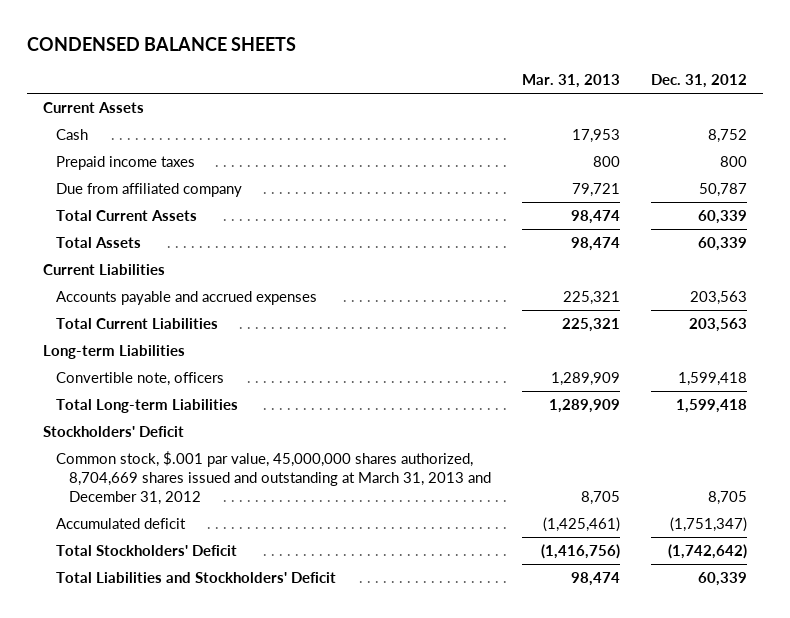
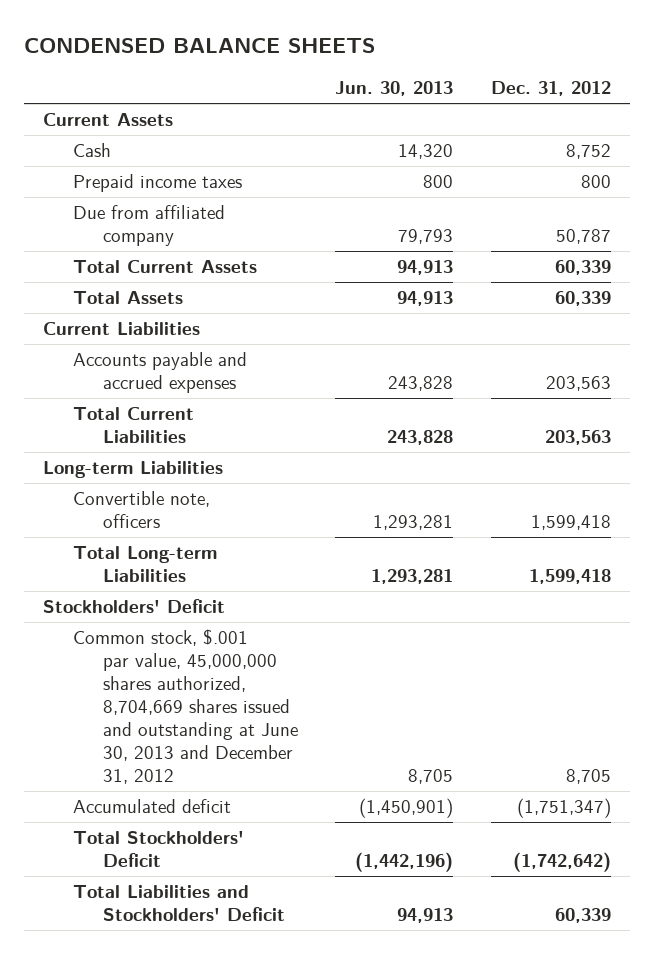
- | Mar. 31, 2013 | Dec. 31, 2012
+ | Jun. 30, 2013 | Dec. 31, 2012
- Common stock, $.001 par value, 45,000,000 shares authorized, 8,704,669 shares issued and outstanding at March 31, 2013 and December 31, 2012 | 8,705 | 8,705
+ Common stock, $.001 par value, 45,000,000 shares authorized, 8,704,669 shares issued and outstanding at June 30, 2013 and December 31, 2012 | 8,705 | 8,705

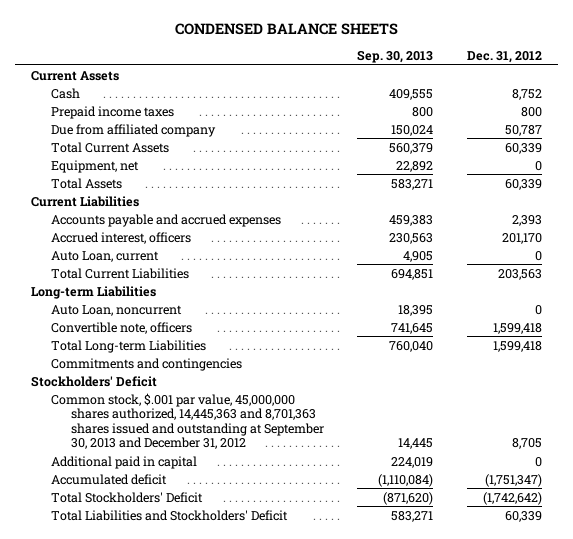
- | Jun. 30, 2013 | Dec. 31, 2012
+ | Sep. 30, 2013 | Dec. 31, 2012
+ Equipment, net | 22,892 | 0
- Accounts payable and accrued expenses | 243,828 | 203,563
+ Accounts payable and accrued expenses | 459,383 | 2,393
+ Accrued interest, officers | 230,563 | 201,170
+ Auto Loan, current | 4,905 | 0
+ Auto Loan, noncurrent | 18,395 | 0
+ Commitments and contingencies
- Common stock, $.001 par value, 45,000,000 shares authorized, 8,704,669 shares issued and outstanding at June 30, 2013 and December 31, 2012 | 8,705 | 8,705
+ Common stock, $.001 par value, 45,000,000 shares authorized, 14,445,363 and 8,701,363 shares issued and outstanding at September 30, 2013 and December 31, 2012 | 14,445 | 8,705
+ Additional paid in capital | 224,019 | 0

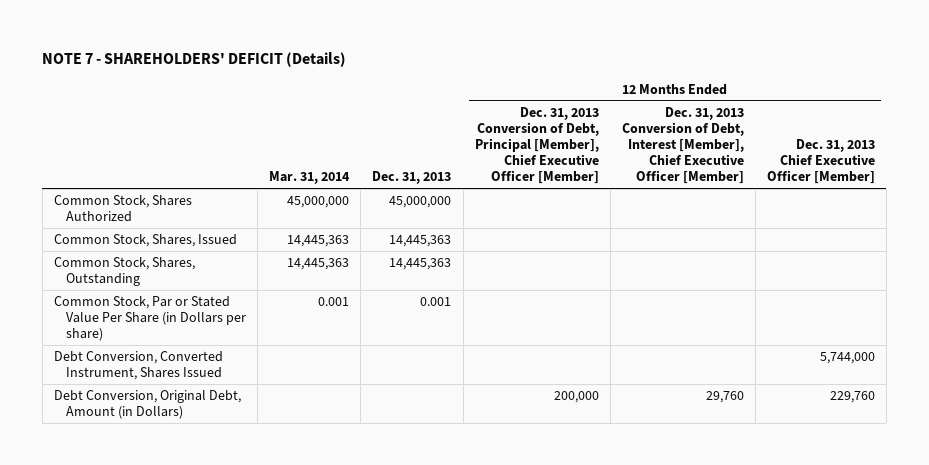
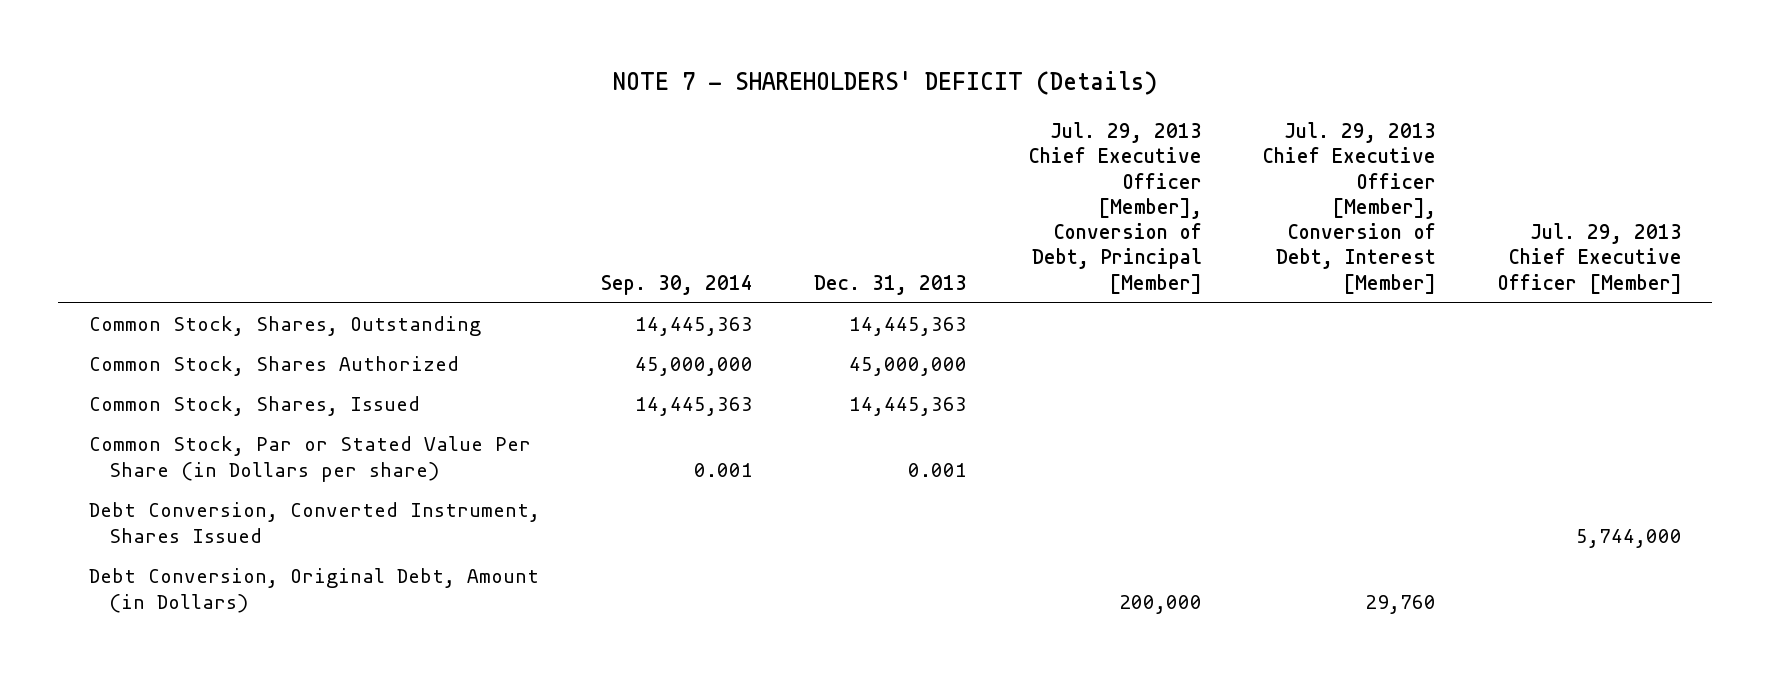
- | Mar. 31, 2014 | Dec. 31, 2013 | 12 Months Ended Dec. 31, 2013 Conversion of Debt, Principal [Member], Chief Executive Officer [Member] | 12 Months Ended Dec. 31, 2013 Conversion of Debt, Interest [Member], Chief Executive Officer [Member] | 12 Months Ended Dec. 31, 2013 Chief Executive Officer [Member]
+ | Sep. 30, 2014 | Dec. 31, 2013 | Jul. 29, 2013 Chief Executive Officer [Member], Conversion of Debt, Principal [Member] | Jul. 29, 2013 Chief Executive Officer [Member], Conversion of Debt, Interest [Member] | Jul. 29, 2013 Chief Executive Officer [Member]
moved up: Common Stock, Shares, Outstanding | 14,445,363 | 14,445,363 | | |

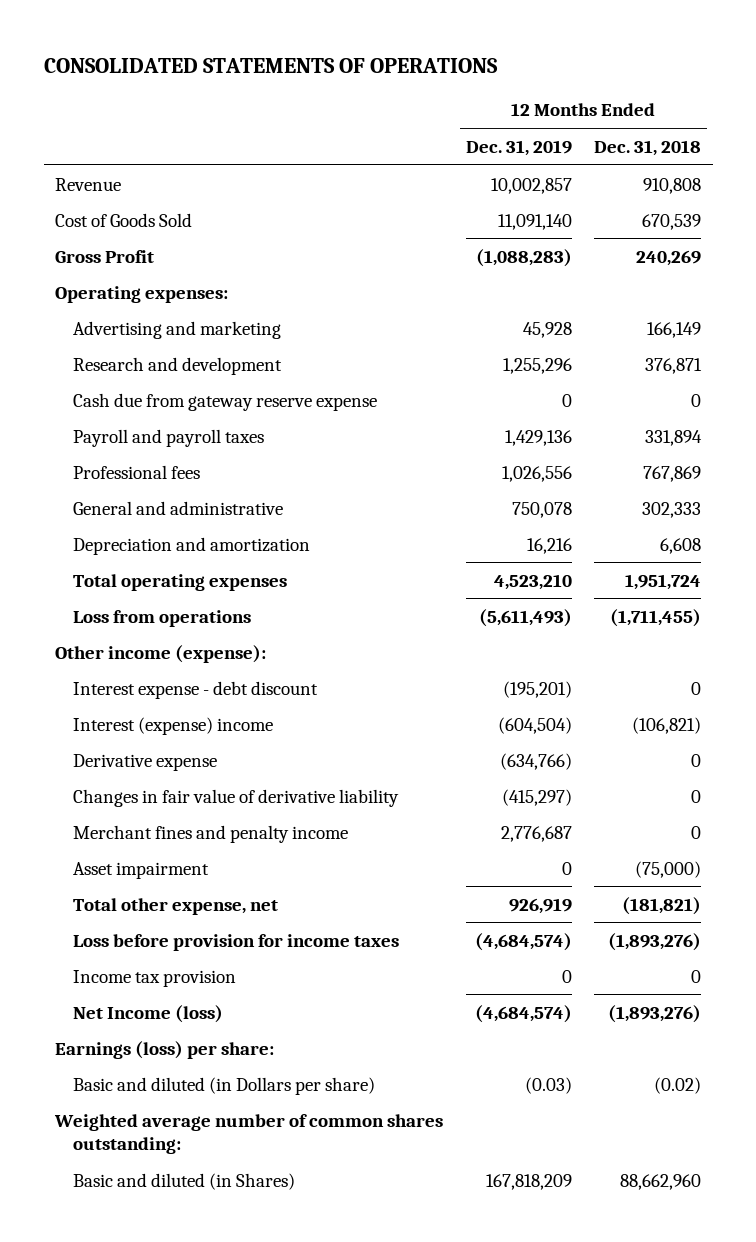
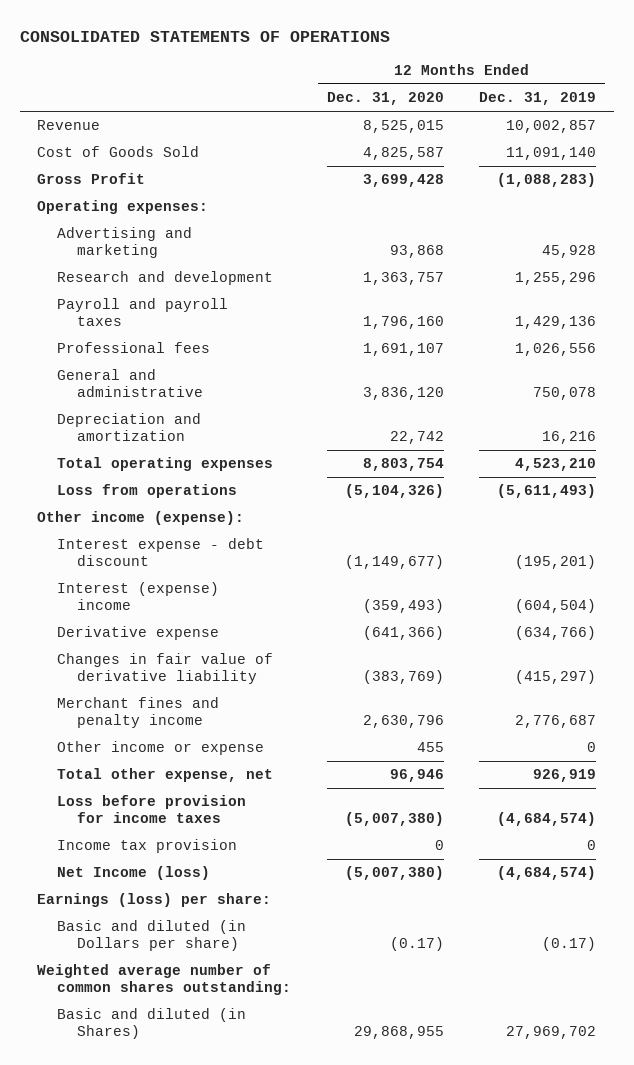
- | 12 Months Ended Dec. 31, 2019 | 12 Months Ended Dec. 31, 2018
+ | 12 Months Ended Dec. 31, 2020 | 12 Months Ended Dec. 31, 2019
- Cash due from gateway reserve expense | 0 | 0
- Asset impairment | 0 | (75,000)
+ Other income or expense | 455 | 0
- Basic and diluted (in Dollars per share) | (0.03) | (0.02)
+ Basic and diluted (in Dollars per share) | (0.17) | (0.17)
- Basic and diluted (in Shares) | 167,818,209 | 88,662,960
+ Basic and diluted (in Shares) | 29,868,955 | 27,969,702

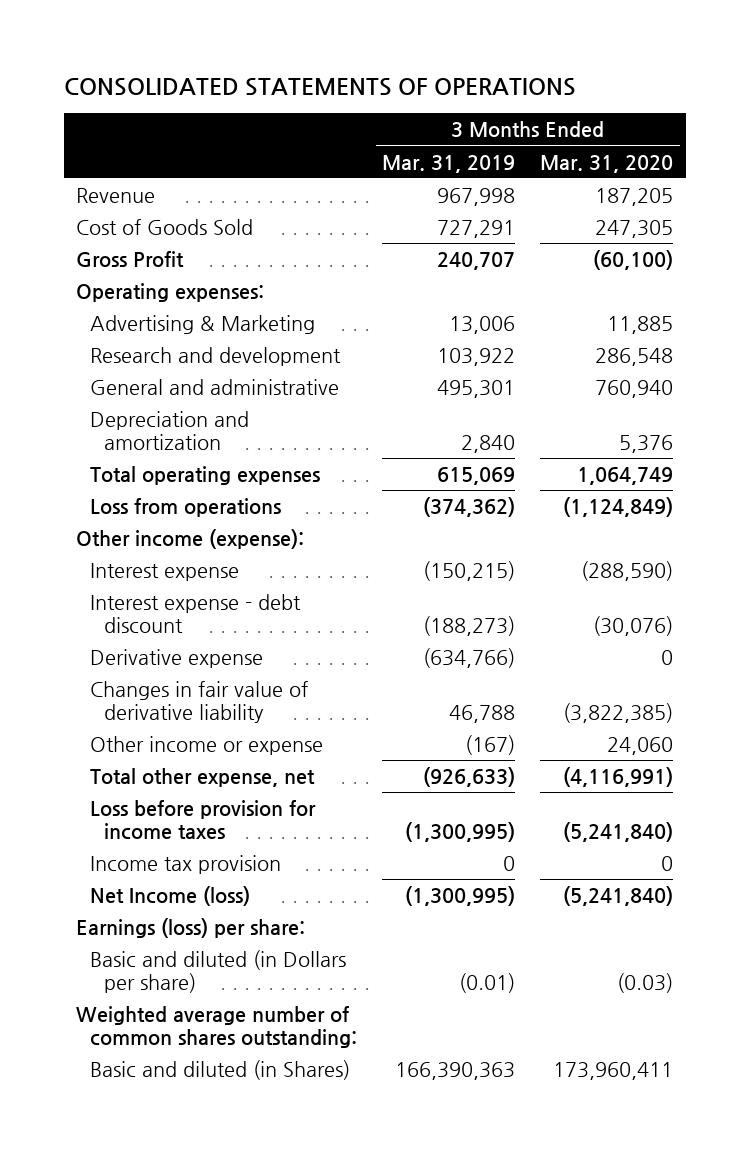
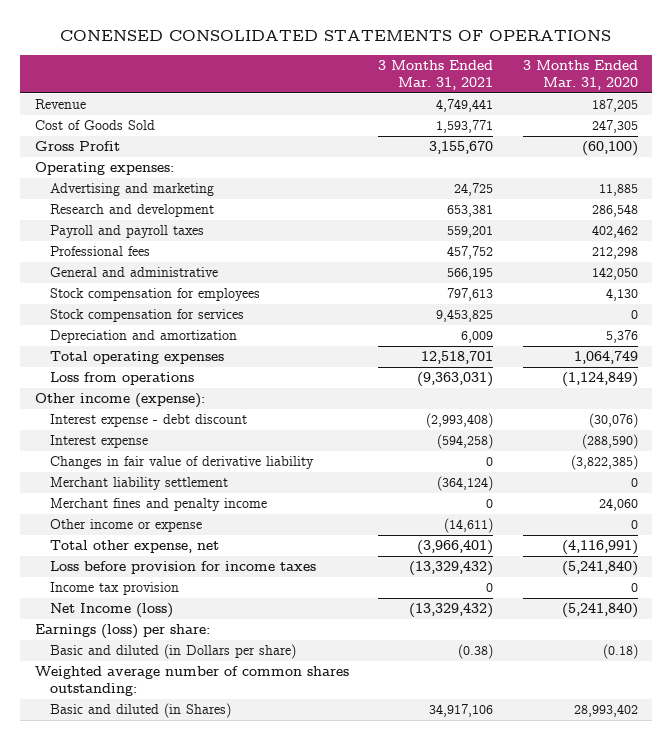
- CONSOLIDATED STATEMENTS OF OPERATIONS
+ CONENSED CONSOLIDATED STATEMENTS OF OPERATIONS
- | 3 Months Ended Mar. 31, 2019 | 3 Months Ended Mar. 31, 2020
+ | 3 Months Ended Mar. 31, 2021 | 3 Months Ended Mar. 31, 2020
- Advertising & Marketing | 13,006 | 11,885
+ Advertising and marketing | 24,725 | 11,885
- General and administrative | 495,301 | 760,940
+ Payroll and payroll taxes | 559,201 | 402,462
+ Professional fees | 457,752 | 212,298
+ General and administrative | 566,195 | 142,050
+ Stock compensation for employees | 797,613 | 4,130
+ Stock compensation for services | 9,453,825 | 0
- Derivative expense | (634,766) | 0
moved down: Interest expense | (594,258) | (288,590)
- Other income or expense | (167) | 24,060
+ Merchant liability settlement | (364,124) | 0
+ Merchant fines and penalty income | 0 | 24,060
+ Other income or expense | (14,611) | 0
- Basic and diluted (in Dollars per share) | (0.01) | (0.03)
+ Basic and diluted (in Dollars per share) | (0.38) | (0.18)
- Basic and diluted (in Shares) | 166,390,363 | 173,960,411
+ Basic and diluted (in Shares) | 34,917,106 | 28,993,402

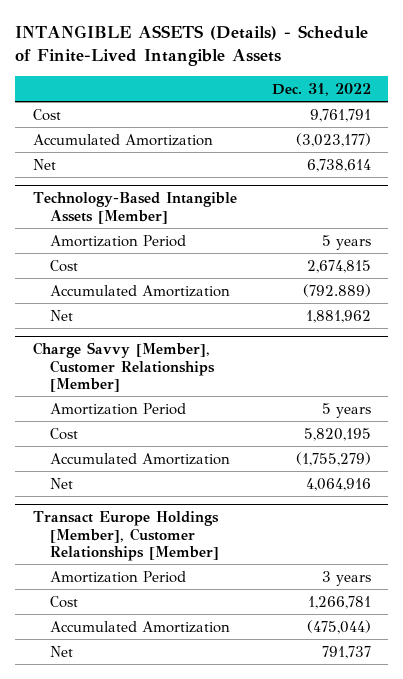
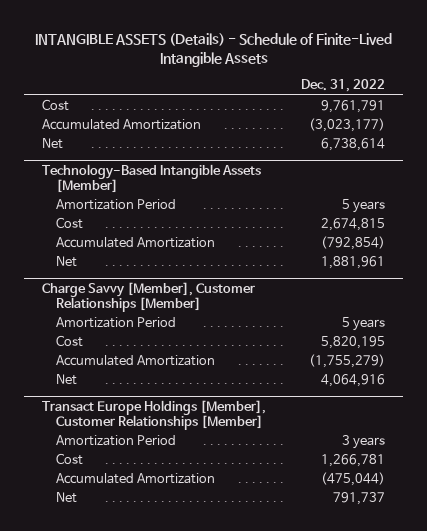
@ Technology-Based Intangible Assets [Member]
- Accumulated Amortization | (792.889)
- Net | 1,881,962
+ Accumulated Amortization | (792,854)
+ Net | 1,881,961

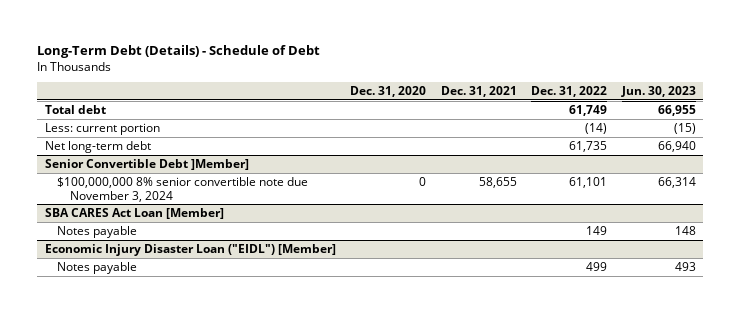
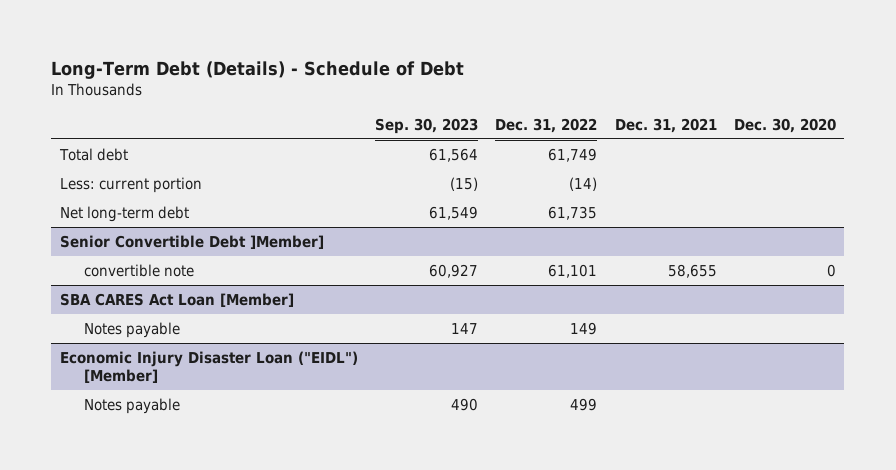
- | Dec. 31, 2020 | Dec. 31, 2021 | Dec. 31, 2022 | Jun. 30, 2023
+ | Sep. 30, 2023 | Dec. 31, 2022 | Dec. 31, 2021 | Dec. 30, 2020
@ Senior Convertible Debt ]Member]
- $100,000,000 8% senior convertible note due November 3, 2024 | 0 | 58,655 | 61,101 | 66,314
+ convertible note | 60,927 | 61,101 | 58,655 | 0

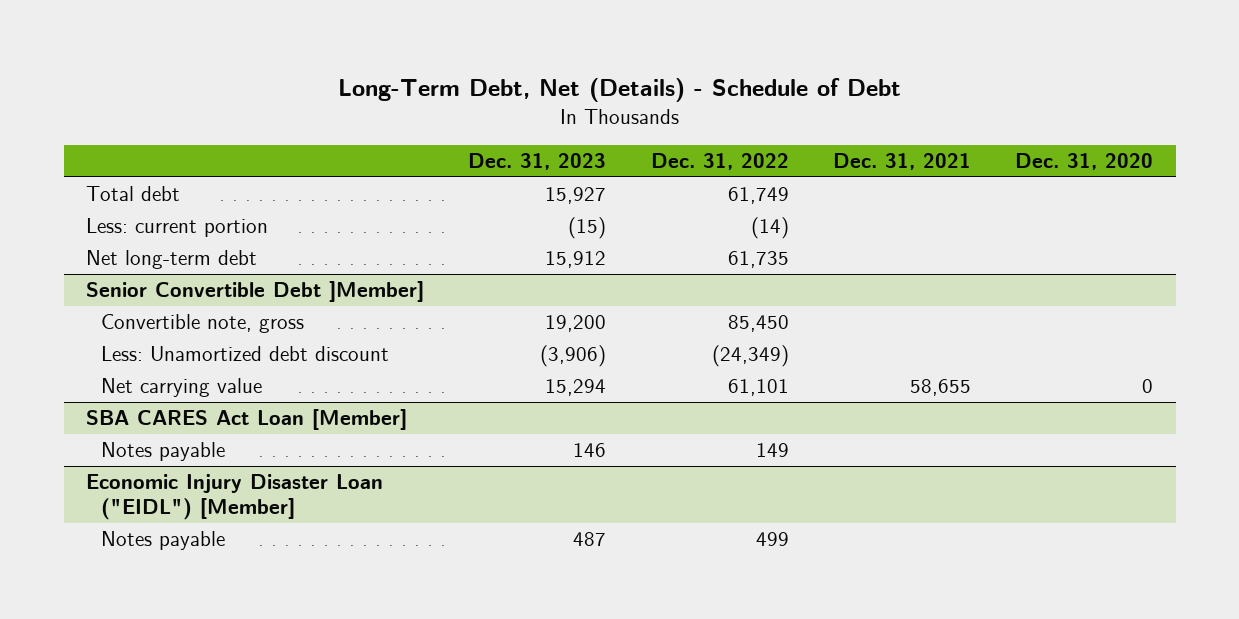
- Long-Term Debt (Details) - Schedule of Debt
+ Long-Term Debt, Net (Details) - Schedule of Debt
- | Sep. 30, 2023 | Dec. 31, 2022 | Dec. 31, 2021 | Dec. 30, 2020
+ | Dec. 31, 2023 | Dec. 31, 2022 | Dec. 31, 2021 | Dec. 31, 2020
@ Senior Convertible Debt ]Member]
- convertible note | 60,927 | 61,101 | 58,655 | 0
+ Convertible note, gross | 19,200 | 85,450 | |
+ Less: Unamortized debt discount | (3,906) | (24,349) | |
+ Net carrying value | 15,294 | 61,101 | 58,655 | 0

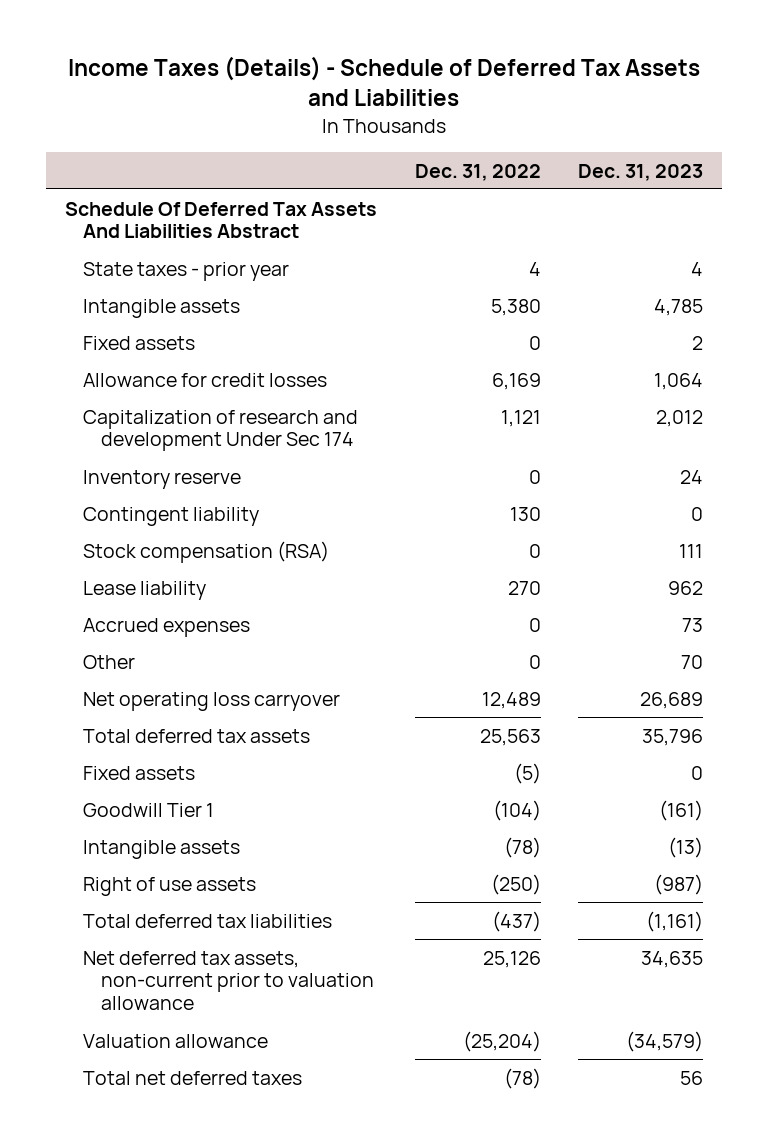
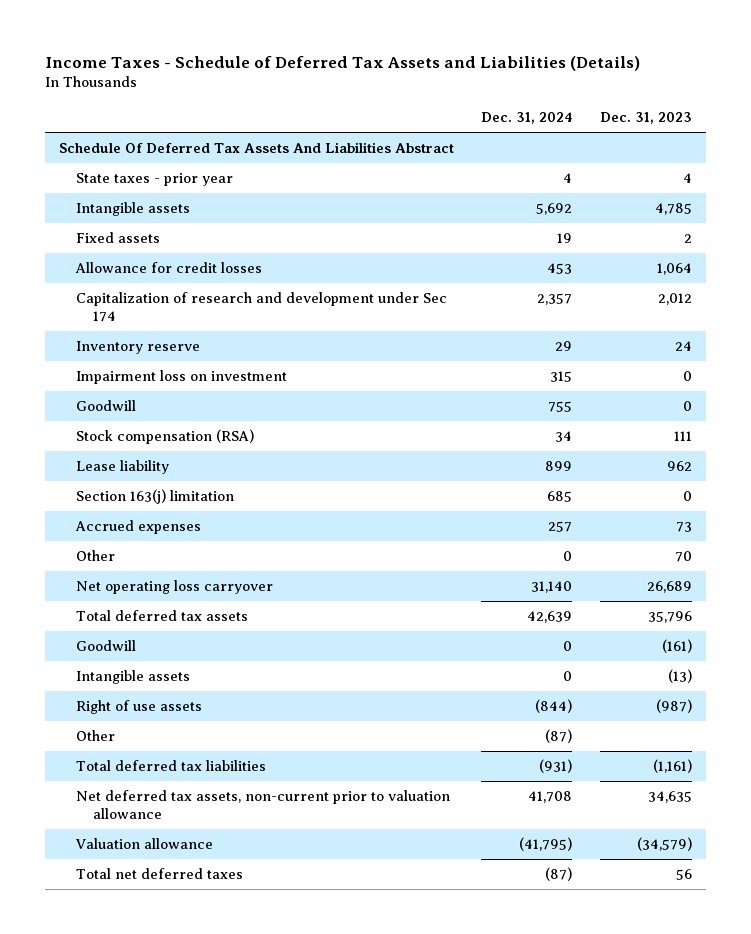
- Income Taxes (Details) - Schedule of Deferred Tax Assets and Liabilities
+ Income Taxes - Schedule of Deferred Tax Assets and Liabilities (Details)
- | Dec. 31, 2022 | Dec. 31, 2023
+ | Dec. 31, 2024 | Dec. 31, 2023
- Capitalization of research and development Under Sec 174 | 1,121 | 2,012
+ Capitalization of research and development under Sec 174 | 2,357 | 2,012
- Contingent liability | 130 | 0
+ Impairment loss on investment | 315 | 0
+ Goodwill | 755 | 0
+ Section 163(j) limitation | 685 | 0
- Fixed assets | (5) | 0
- Goodwill Tier 1 | (104) | (161)
+ Goodwill | 0 | (161)
+ Other | (87) |

